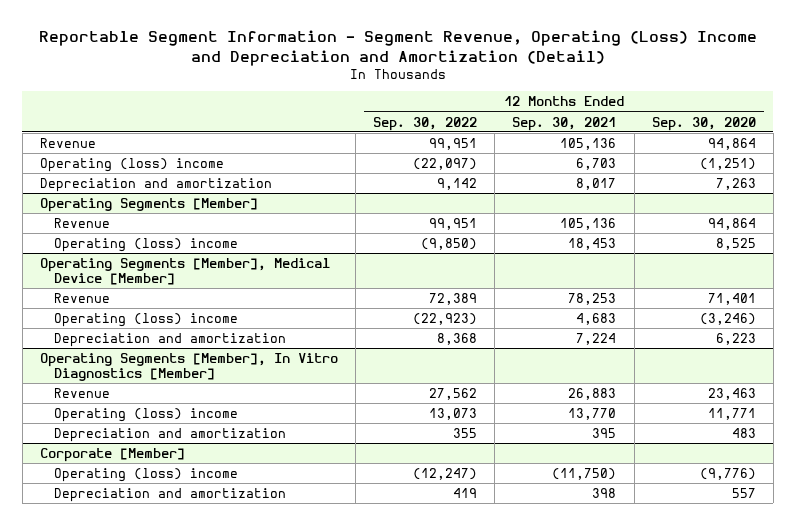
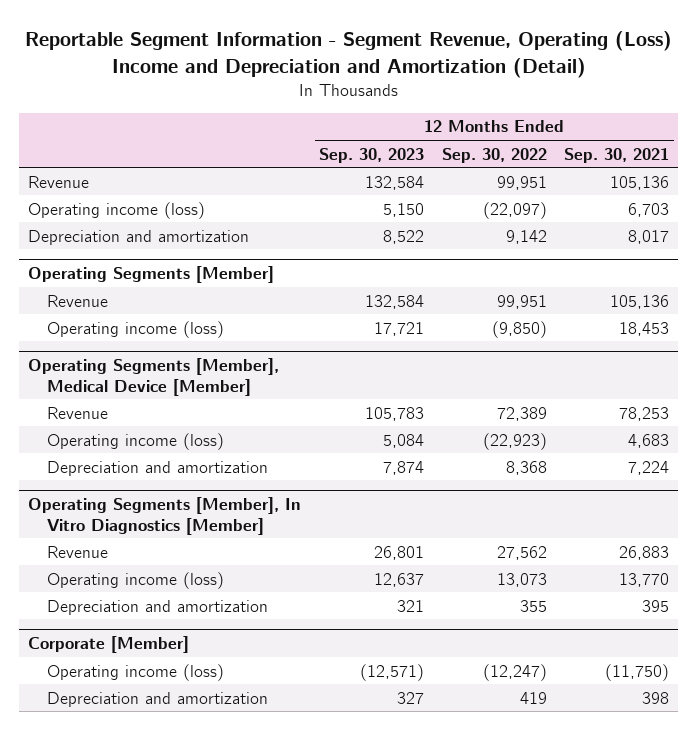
- | 12 Months Ended Sep. 30, 2022 | 12 Months Ended Sep. 30, 2021 | 12 Months Ended Sep. 30, 2020
+ | 12 Months Ended Sep. 30, 2023 | 12 Months Ended Sep. 30, 2022 | 12 Months Ended Sep. 30, 2021
- Operating (loss) income | (22,097) | 6,703 | (1,251)
+ Operating income (loss) | 5,150 | (22,097) | 6,703
@ Operating Segments [Member]
- Operating (loss) income | (9,850) | 18,453 | 8,525
+ Operating income (loss) | 17,721 | (9,850) | 18,453
@ Operating Segments [Member], Medical Device [Member]
- Operating (loss) income | (22,923) | 4,683 | (3,246)
+ Operating income (loss) | 5,084 | (22,923) | 4,683
@ Operating Segments [Member], In Vitro Diagnostics [Member]
- Operating (loss) income | 13,073 | 13,770 | 11,771
+ Operating income (loss) | 12,637 | 13,073 | 13,770
@ Corporate [Member]
- Operating (loss) income | (12,247) | (11,750) | (9,776)
+ Operating income (loss) | (12,571) | (12,247) | (11,750)

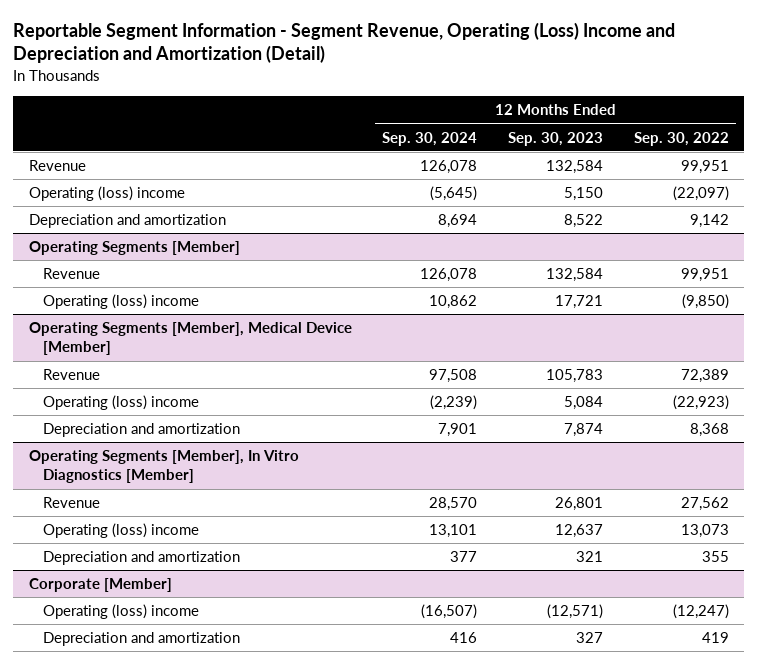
- | 12 Months Ended Sep. 30, 2023 | 12 Months Ended Sep. 30, 2022 | 12 Months Ended Sep. 30, 2021
+ | 12 Months Ended Sep. 30, 2024 | 12 Months Ended Sep. 30, 2023 | 12 Months Ended Sep. 30, 2022
- Operating income (loss) | 5,150 | (22,097) | 6,703
+ Operating (loss) income | (5,645) | 5,150 | (22,097)
@ Operating Segments [Member]
- Operating income (loss) | 17,721 | (9,850) | 18,453
+ Operating (loss) income | 10,862 | 17,721 | (9,850)
@ Operating Segments [Member], Medical Device [Member]
- Operating income (loss) | 5,084 | (22,923) | 4,683
+ Operating (loss) income | (2,239) | 5,084 | (22,923)
@ Operating Segments [Member], In Vitro Diagnostics [Member]
- Operating income (loss) | 12,637 | 13,073 | 13,770
+ Operating (loss) income | 13,101 | 12,637 | 13,073
@ Corporate [Member]
- Operating income (loss) | (12,571) | (12,247) | (11,750)
+ Operating (loss) income | (16,507) | (12,571) | (12,247)

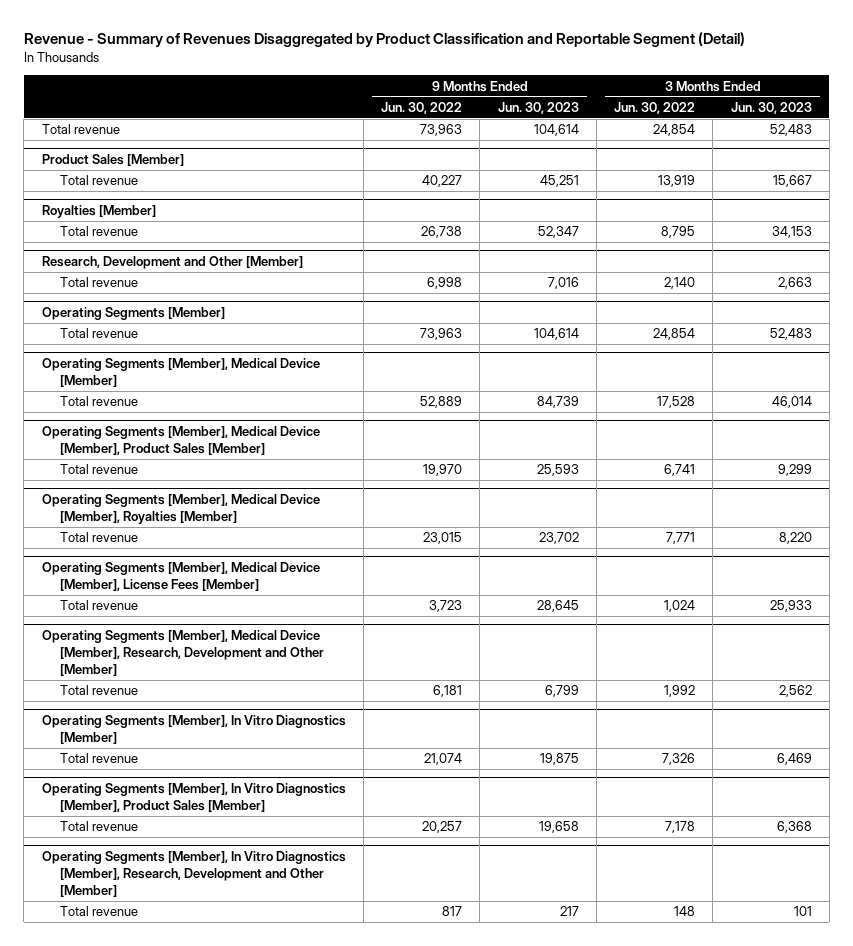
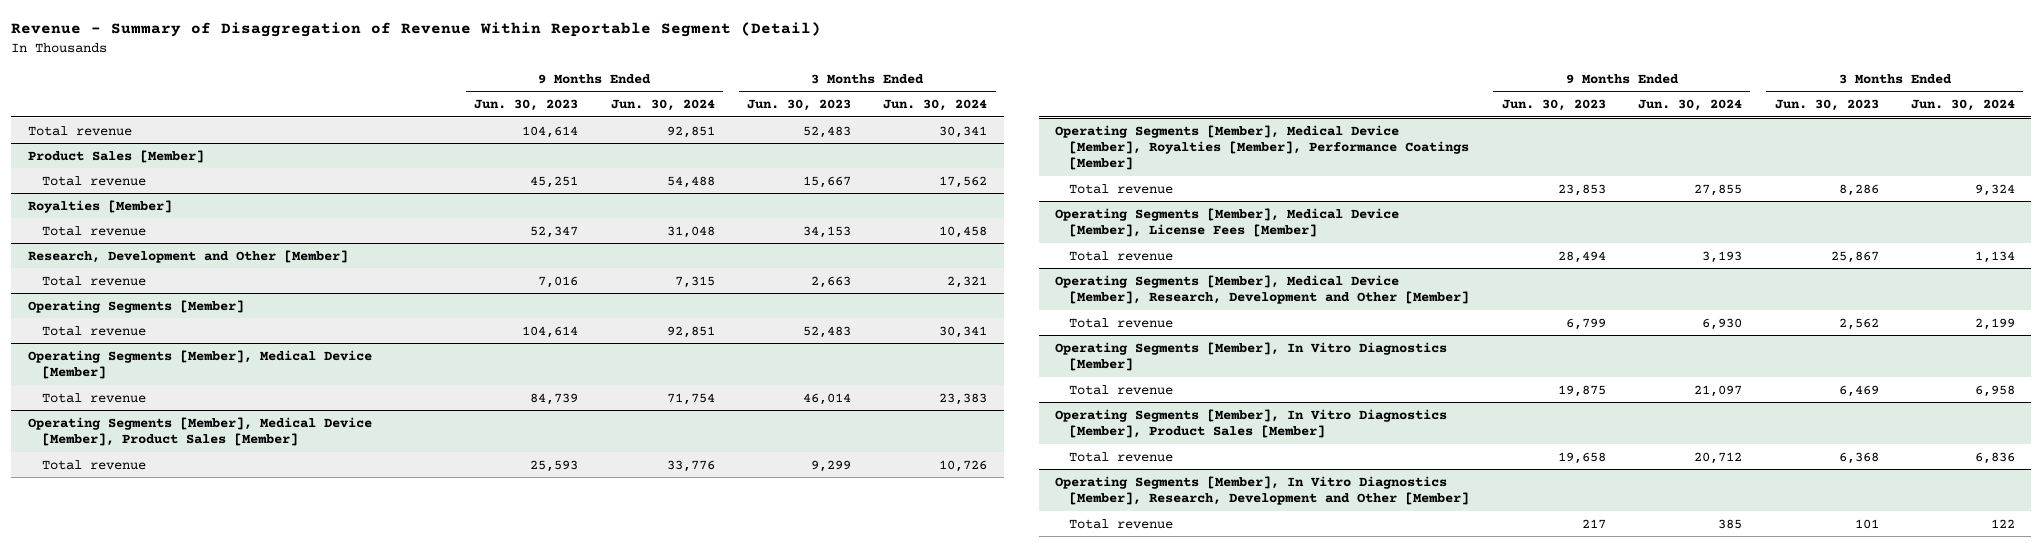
- Revenue - Summary of Revenues Disaggregated by Product Classification and Reportable Segment (Detail)
+ Revenue - Summary of Disaggregation of Revenue Within Reportable Segment (Detail)
- | 9 Months Ended Jun. 30, 2022 | 9 Months Ended Jun. 30, 2023 | 3 Months Ended Jun. 30, 2022 | 3 Months Ended Jun. 30, 2023
+ | 9 Months Ended Jun. 30, 2023 | 9 Months Ended Jun. 30, 2024 | 3 Months Ended Jun. 30, 2023 | 3 Months Ended Jun. 30, 2024
- Operating Segments [Member], Medical Device [Member], Royalties [Member]
- Total revenue | 23,015 | 23,702 | 7,771 | 8,220
+ Operating Segments [Member], Medical Device [Member], Royalties [Member], Performance Coatings [Member]
+ Total revenue | 23,853 | 27,855 | 8,286 | 9,324
@ Operating Segments [Member], Medical Device [Member], License Fees [Member]
- Total revenue | 3,723 | 28,645 | 1,024 | 25,933
+ Total revenue | 28,494 | 3,193 | 25,867 | 1,134

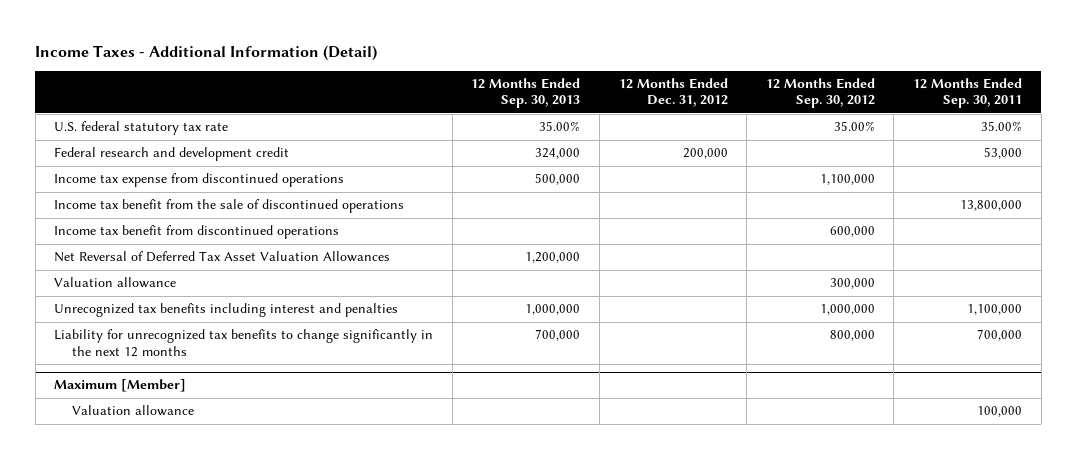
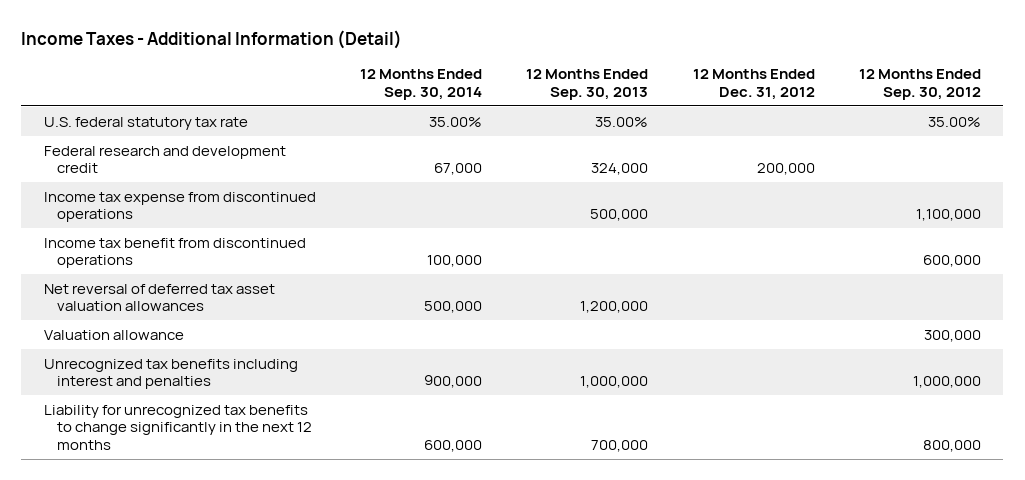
- | 12 Months Ended Sep. 30, 2013 | 12 Months Ended Dec. 31, 2012 | 12 Months Ended Sep. 30, 2012 | 12 Months Ended Sep. 30, 2011
+ | 12 Months Ended Sep. 30, 2014 | 12 Months Ended Sep. 30, 2013 | 12 Months Ended Dec. 31, 2012 | 12 Months Ended Sep. 30, 2012
- Income tax benefit from the sale of discontinued operations | | | | 13,800,000
- Net Reversal of Deferred Tax Asset Valuation Allowances | 1,200,000 | | |
+ Net reversal of deferred tax asset valuation allowances | 500,000 | 1,200,000 | |
- Maximum [Member]
- Valuation allowance | | | | 100,000

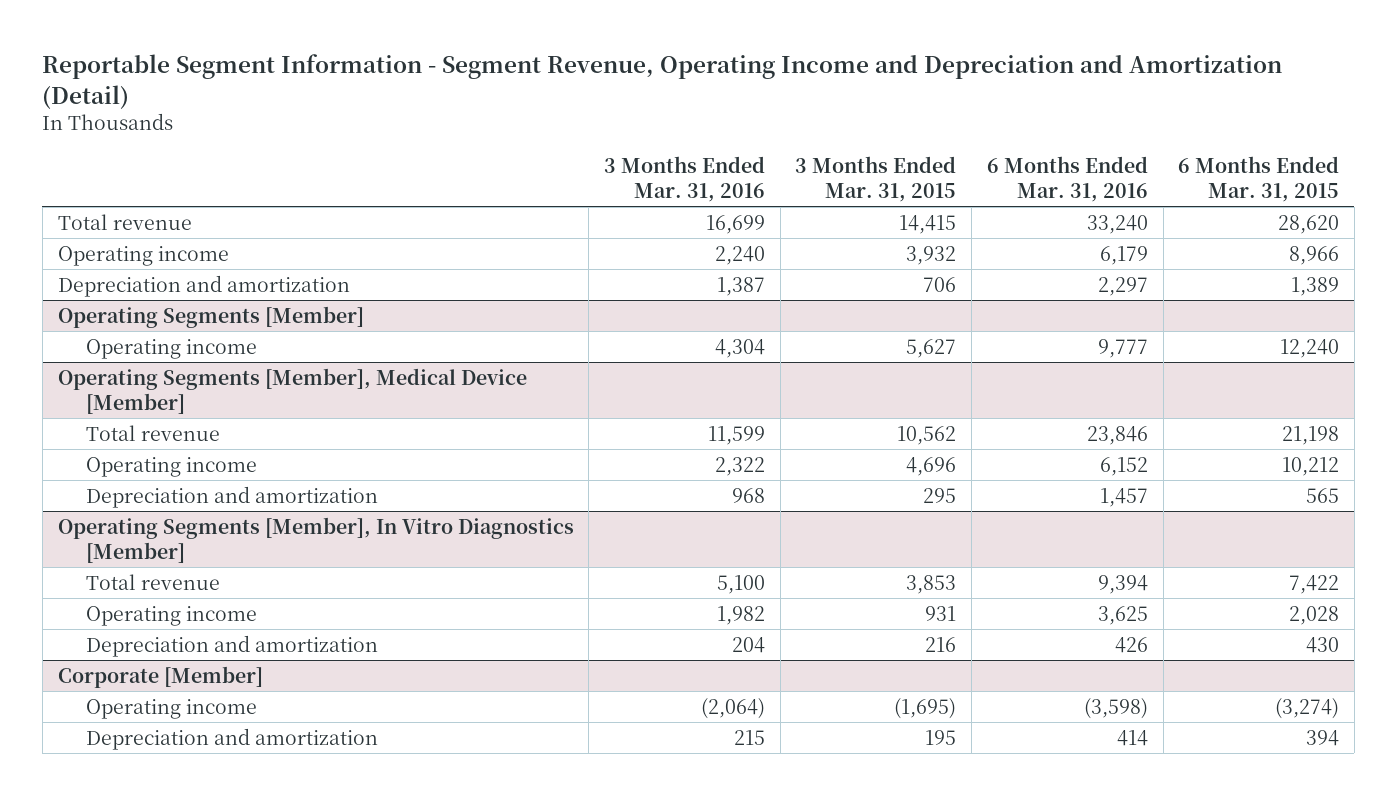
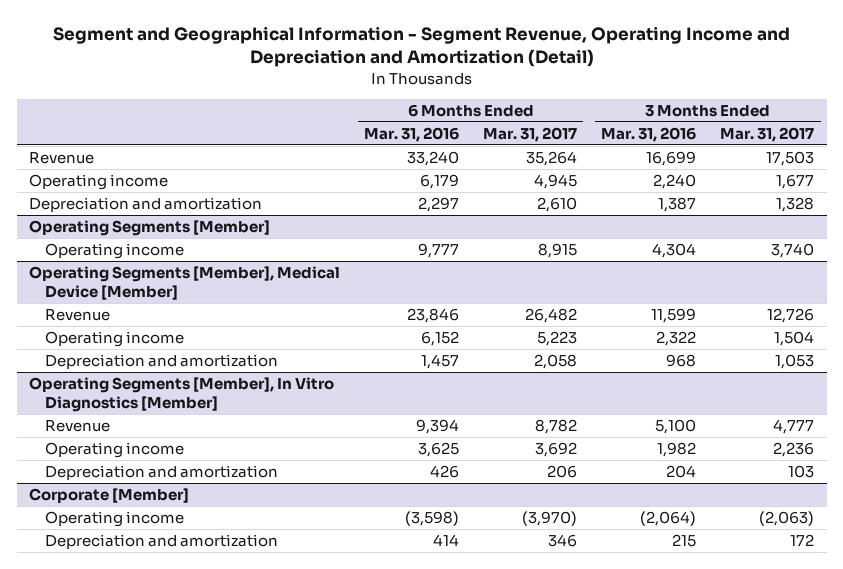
- Reportable Segment Information - Segment Revenue, Operating Income and Depreciation and Amortization (Detail)
+ Segment and Geographical Information - Segment Revenue, Operating Income and Depreciation and Amortization (Detail)
- | 3 Months Ended Mar. 31, 2016 | 3 Months Ended Mar. 31, 2015 | 6 Months Ended Mar. 31, 2016 | 6 Months Ended Mar. 31, 2015
+ | 6 Months Ended Mar. 31, 2016 | 6 Months Ended Mar. 31, 2017 | 3 Months Ended Mar. 31, 2016 | 3 Months Ended Mar. 31, 2017
- Total revenue | 16,699 | 14,415 | 33,240 | 28,620
+ Revenue | 33,240 | 35,264 | 16,699 | 17,503
@ Operating Segments [Member], Medical Device [Member]
- Total revenue | 11,599 | 10,562 | 23,846 | 21,198
+ Revenue | 23,846 | 26,482 | 11,599 | 12,726
@ Operating Segments [Member], In Vitro Diagnostics [Member]
- Total revenue | 5,100 | 3,853 | 9,394 | 7,422
+ Revenue | 9,394 | 8,782 | 5,100 | 4,777

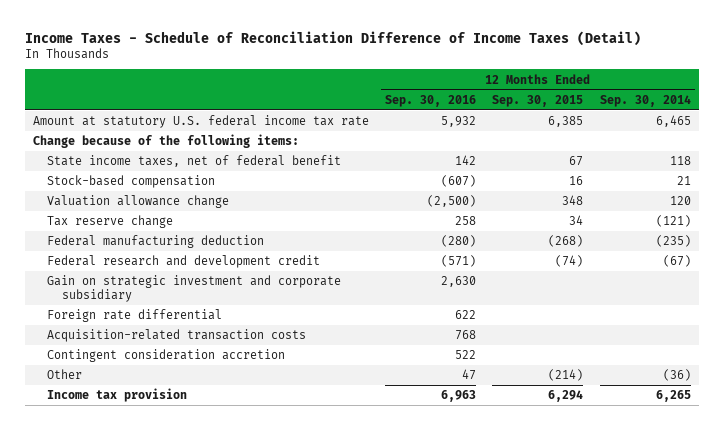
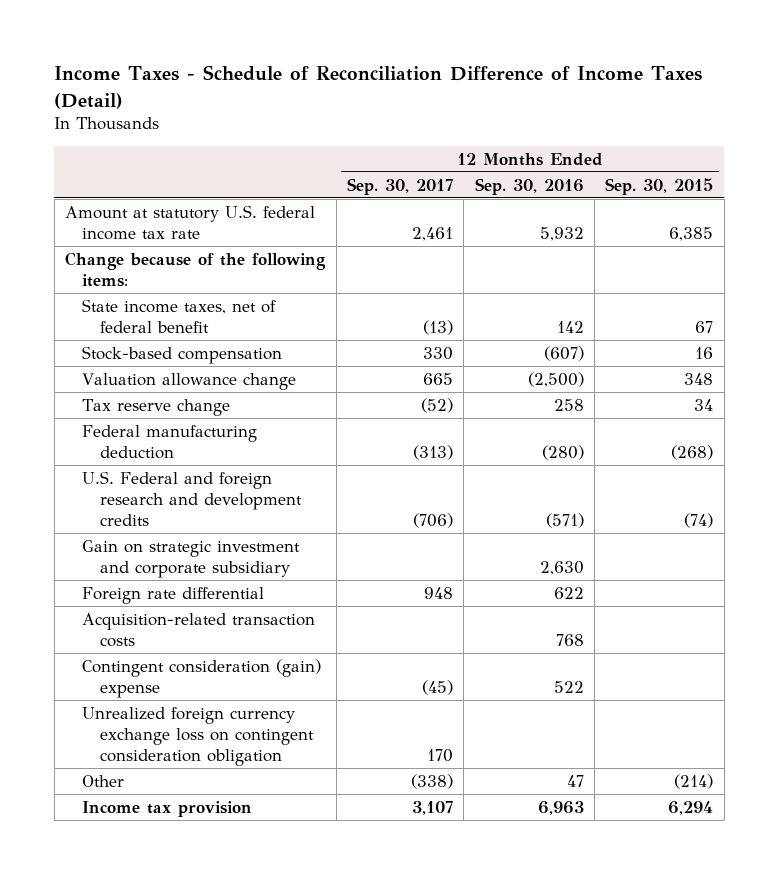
- | 12 Months Ended Sep. 30, 2016 | 12 Months Ended Sep. 30, 2015 | 12 Months Ended Sep. 30, 2014
+ | 12 Months Ended Sep. 30, 2017 | 12 Months Ended Sep. 30, 2016 | 12 Months Ended Sep. 30, 2015
- Federal research and development credit | (571) | (74) | (67)
+ U.S. Federal and foreign research and development credits | (706) | (571) | (74)
- Contingent consideration accretion | 522 | |
+ Contingent consideration (gain) expense | (45) | 522 |
+ Unrealized foreign currency exchange loss on contingent consideration obligation | 170 | |

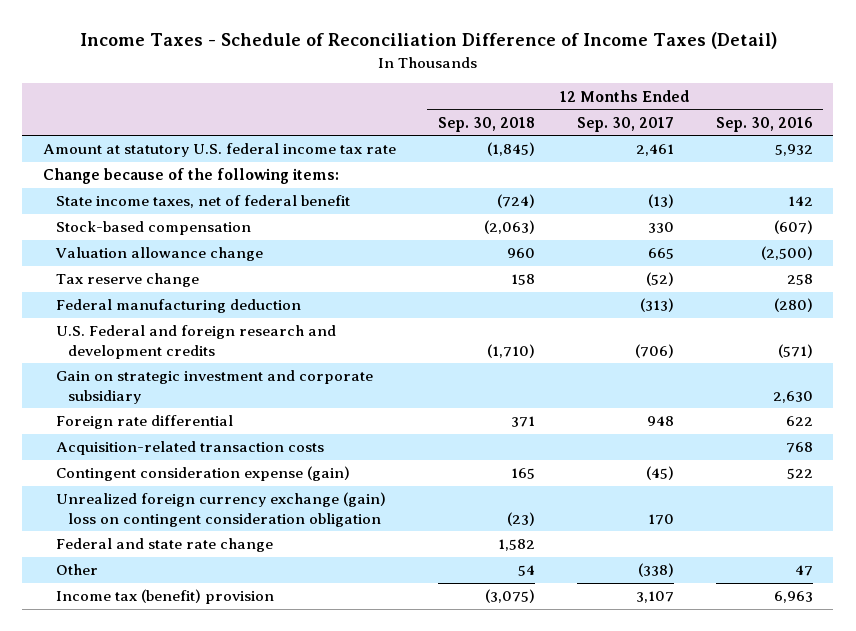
- | 12 Months Ended Sep. 30, 2017 | 12 Months Ended Sep. 30, 2016 | 12 Months Ended Sep. 30, 2015
+ | 12 Months Ended Sep. 30, 2018 | 12 Months Ended Sep. 30, 2017 | 12 Months Ended Sep. 30, 2016
- Contingent consideration (gain) expense | (45) | 522 |
- Unrealized foreign currency exchange loss on contingent consideration obligation | 170 | |
+ Contingent consideration expense (gain) | 165 | (45) | 522
+ Unrealized foreign currency exchange (gain) loss on contingent consideration obligation | (23) | 170 |
+ Federal and state rate change | 1,582 | |
- Income tax provision | 3,107 | 6,963 | 6,294
+ Income tax (benefit) provision | (3,075) | 3,107 | 6,963

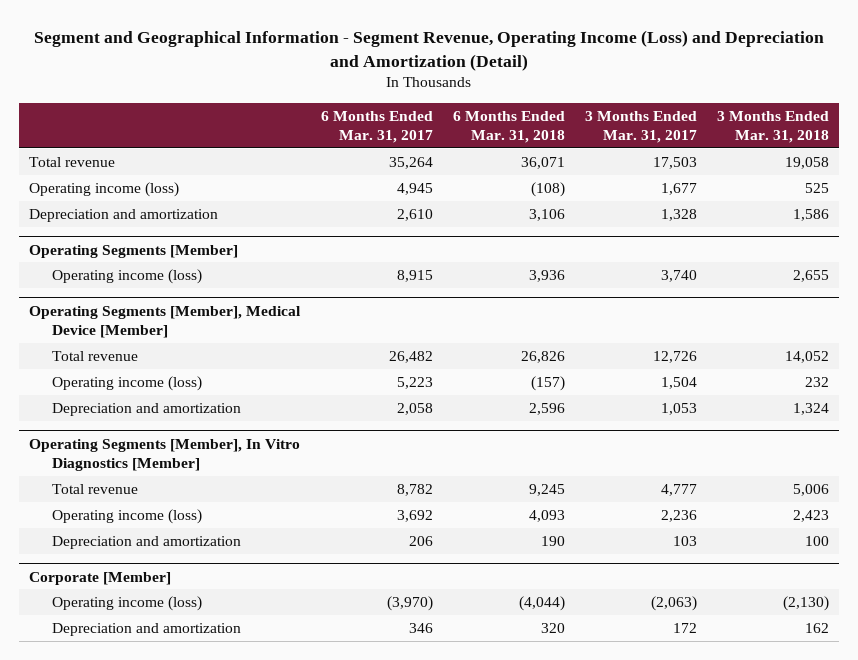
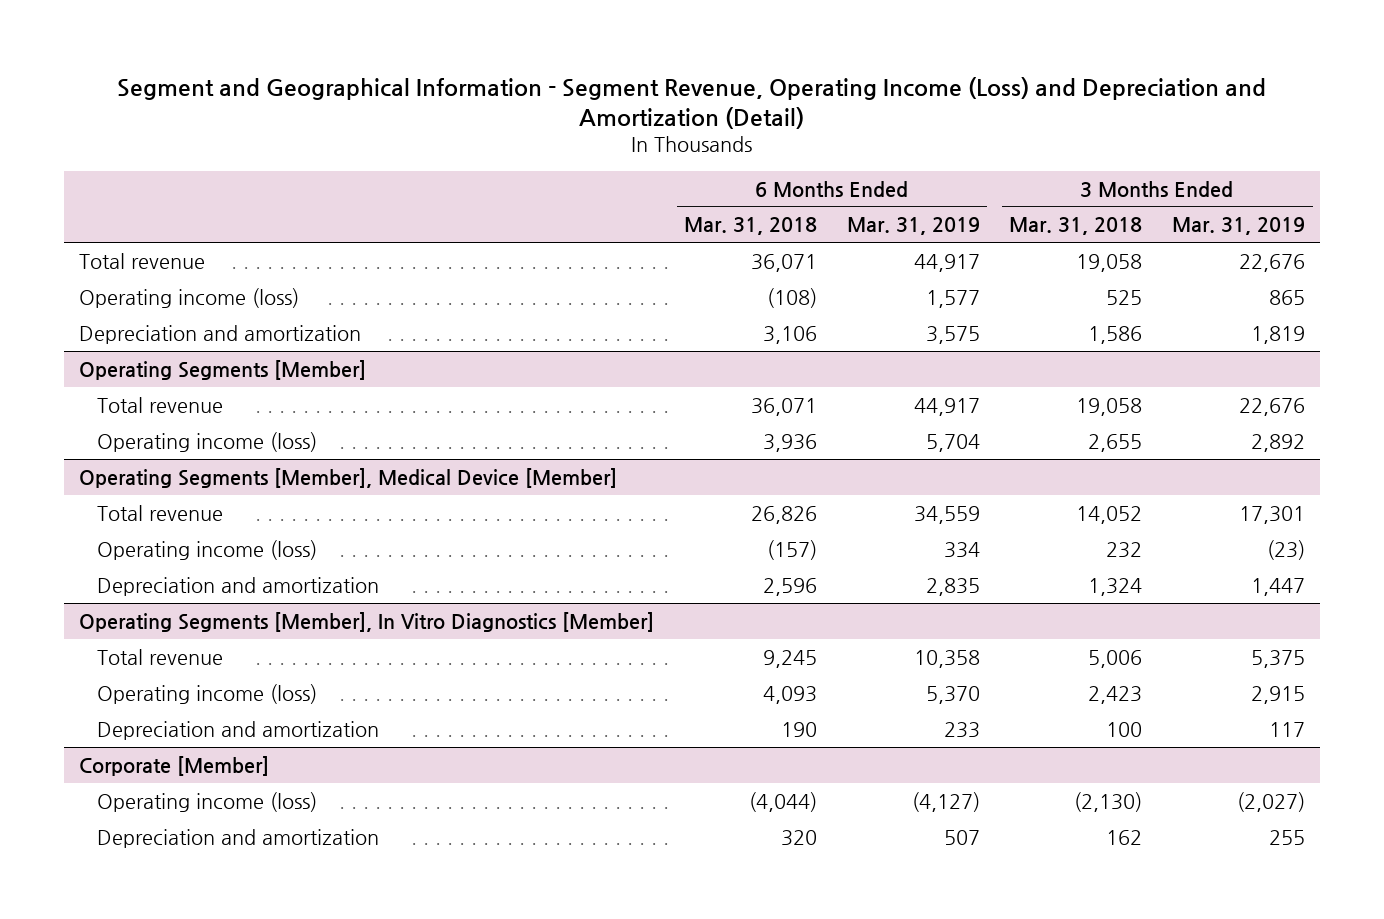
- | 6 Months Ended Mar. 31, 2017 | 6 Months Ended Mar. 31, 2018 | 3 Months Ended Mar. 31, 2017 | 3 Months Ended Mar. 31, 2018
+ | 6 Months Ended Mar. 31, 2018 | 6 Months Ended Mar. 31, 2019 | 3 Months Ended Mar. 31, 2018 | 3 Months Ended Mar. 31, 2019
@ Operating Segments [Member]
+ Total revenue | 36,071 | 44,917 | 19,058 | 22,676

